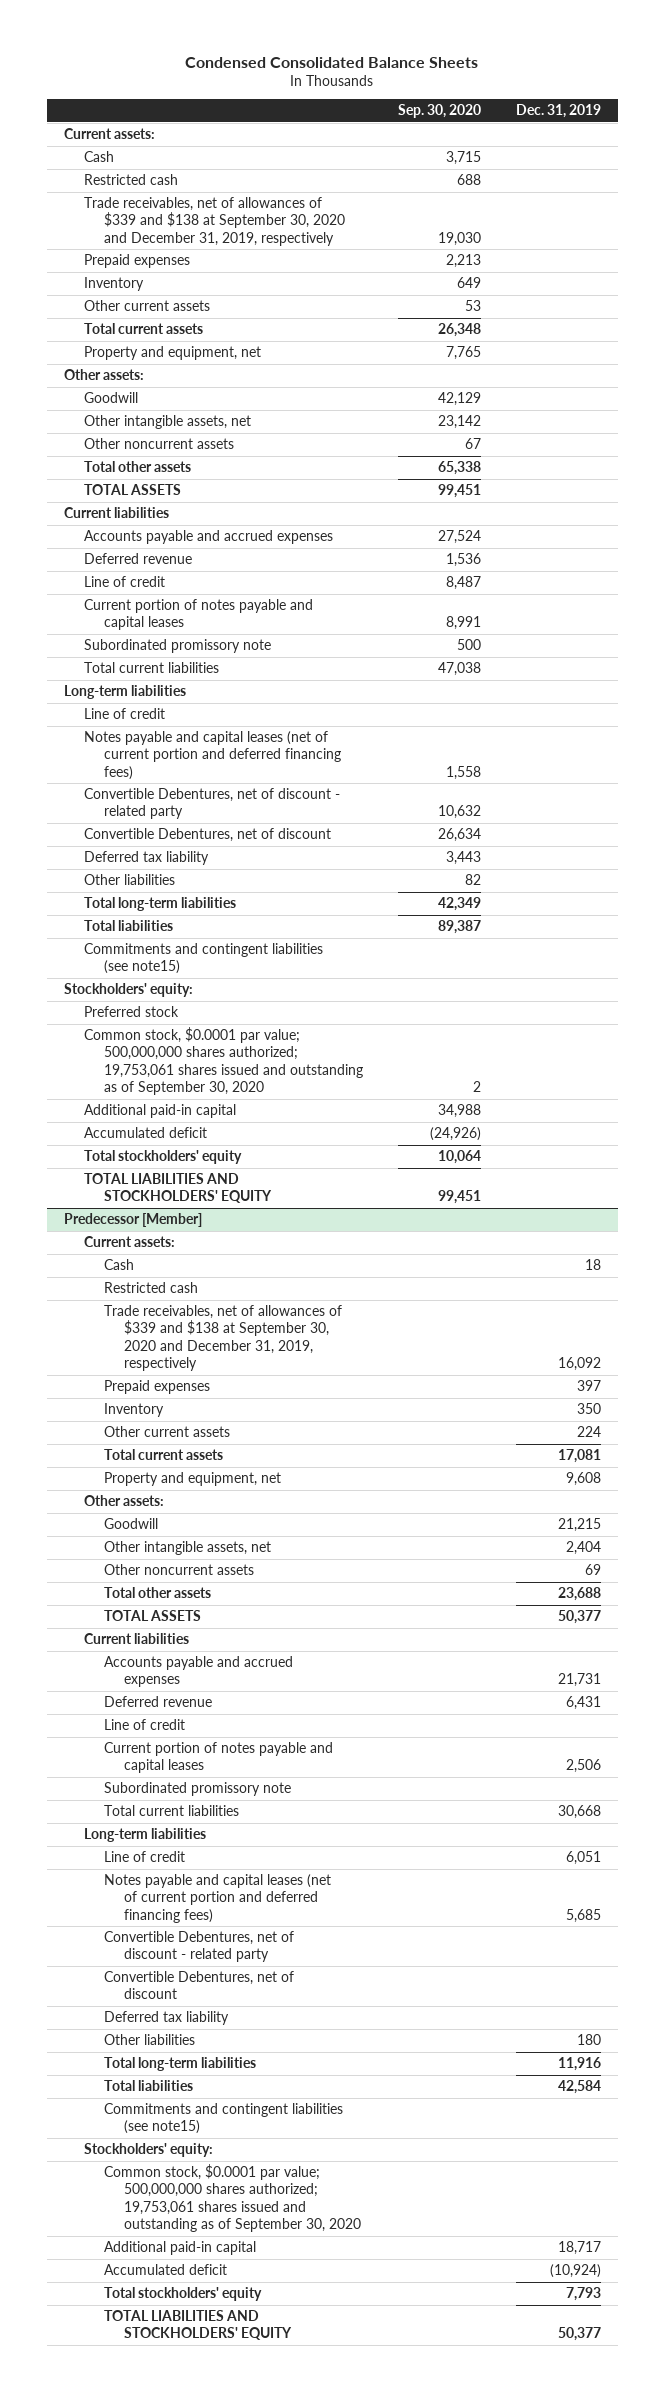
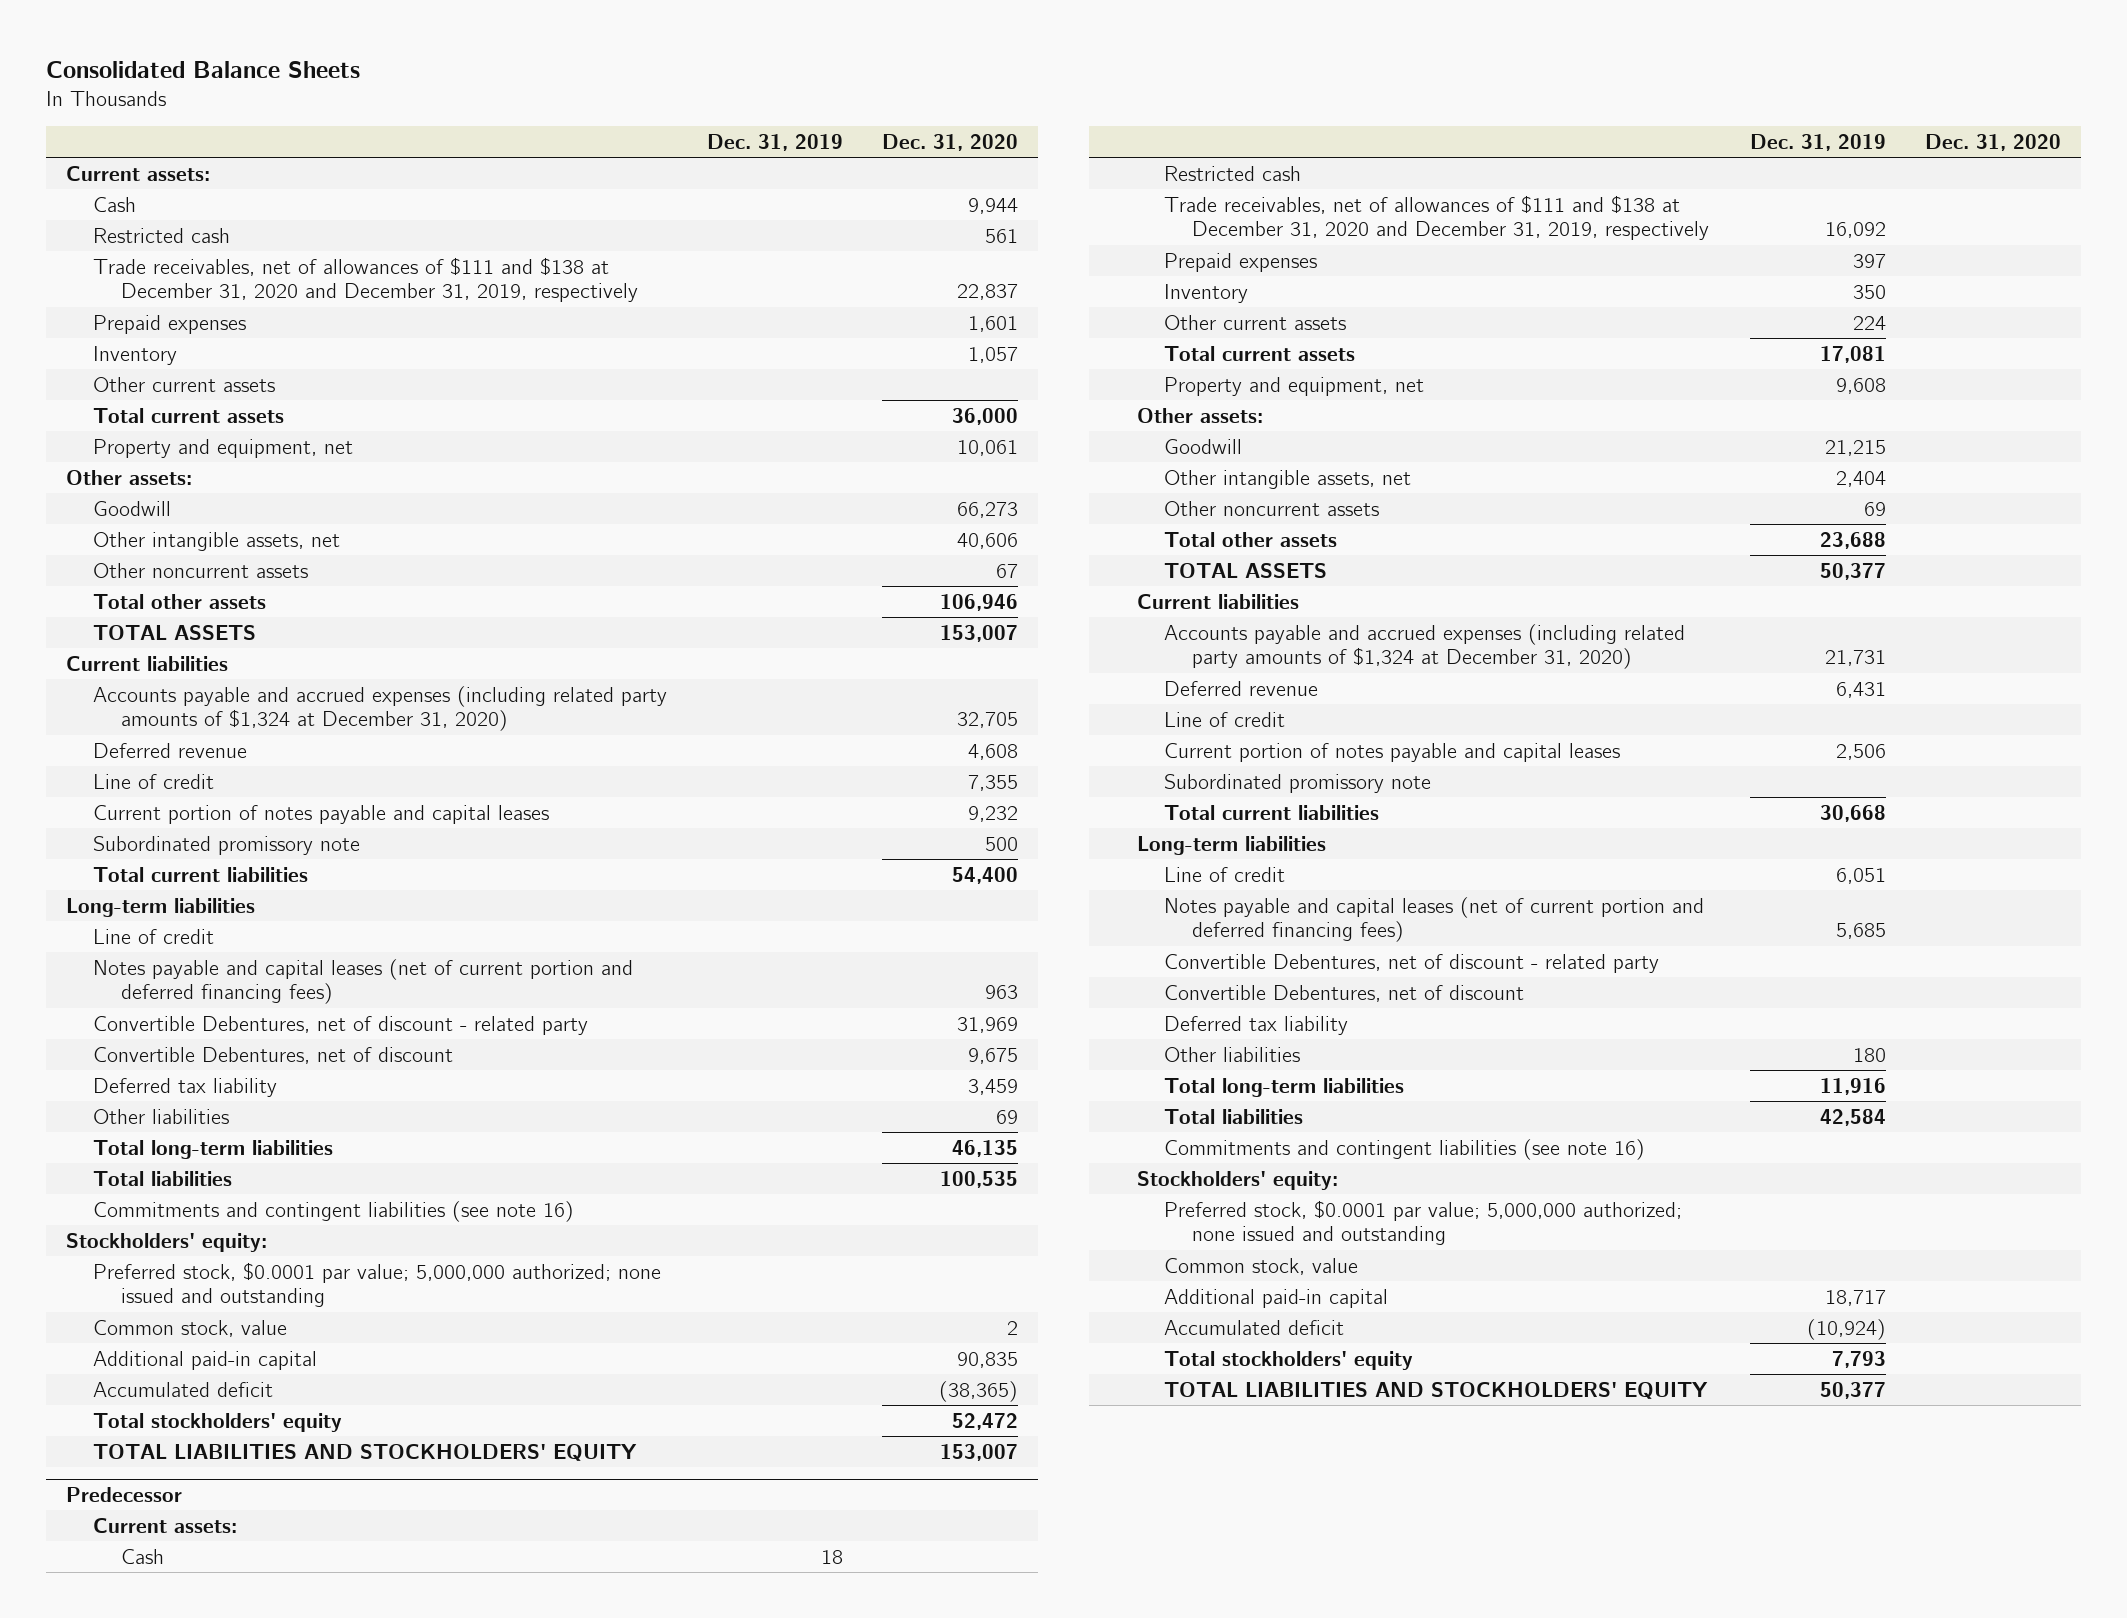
- Condensed Consolidated Balance Sheets
+ Consolidated Balance Sheets
- | Sep. 30, 2020 | Dec. 31, 2019
+ | Dec. 31, 2019 | Dec. 31, 2020
- Trade receivables, net of allowances of $339 and $138 at September 30, 2020 and December 31, 2019, respectively | 19,030 |
+ Trade receivables, net of allowances of $111 and $138 at December 31, 2020 and December 31, 2019, respectively | | 22,837
- Accounts payable and accrued expenses | 27,524 |
+ Accounts payable and accrued expenses (including related party amounts of $1,324 at December 31, 2020) | | 32,705
- Commitments and contingent liabilities (see note15)
+ Commitments and contingent liabilities (see note 16)
- Preferred stock
- Common stock, $0.0001 par value; 500,000,000 shares authorized; 19,753,061 shares issued and outstanding as of September 30, 2020 | 2 |
+ Preferred stock, $0.0001 par value; 5,000,000 authorized; none issued and outstanding
+ Common stock, value | | 2
- Predecessor [Member]
+ Predecessor
- Trade receivables, net of allowances of $339 and $138 at September 30, 2020 and December 31, 2019, respectively | | 16,092
+ Trade receivables, net of allowances of $111 and $138 at December 31, 2020 and December 31, 2019, respectively | 16,092 |
- Accounts payable and accrued expenses | | 21,731
+ Accounts payable and accrued expenses (including related party amounts of $1,324 at December 31, 2020) | 21,731 |
- Commitments and contingent liabilities (see note15)
+ Commitments and contingent liabilities (see note 16)
- Common stock, $0.0001 par value; 500,000,000 shares authorized; 19,753,061 shares issued and outstanding as of September 30, 2020
+ Preferred stock, $0.0001 par value; 5,000,000 authorized; none issued and outstanding
+ Common stock, value

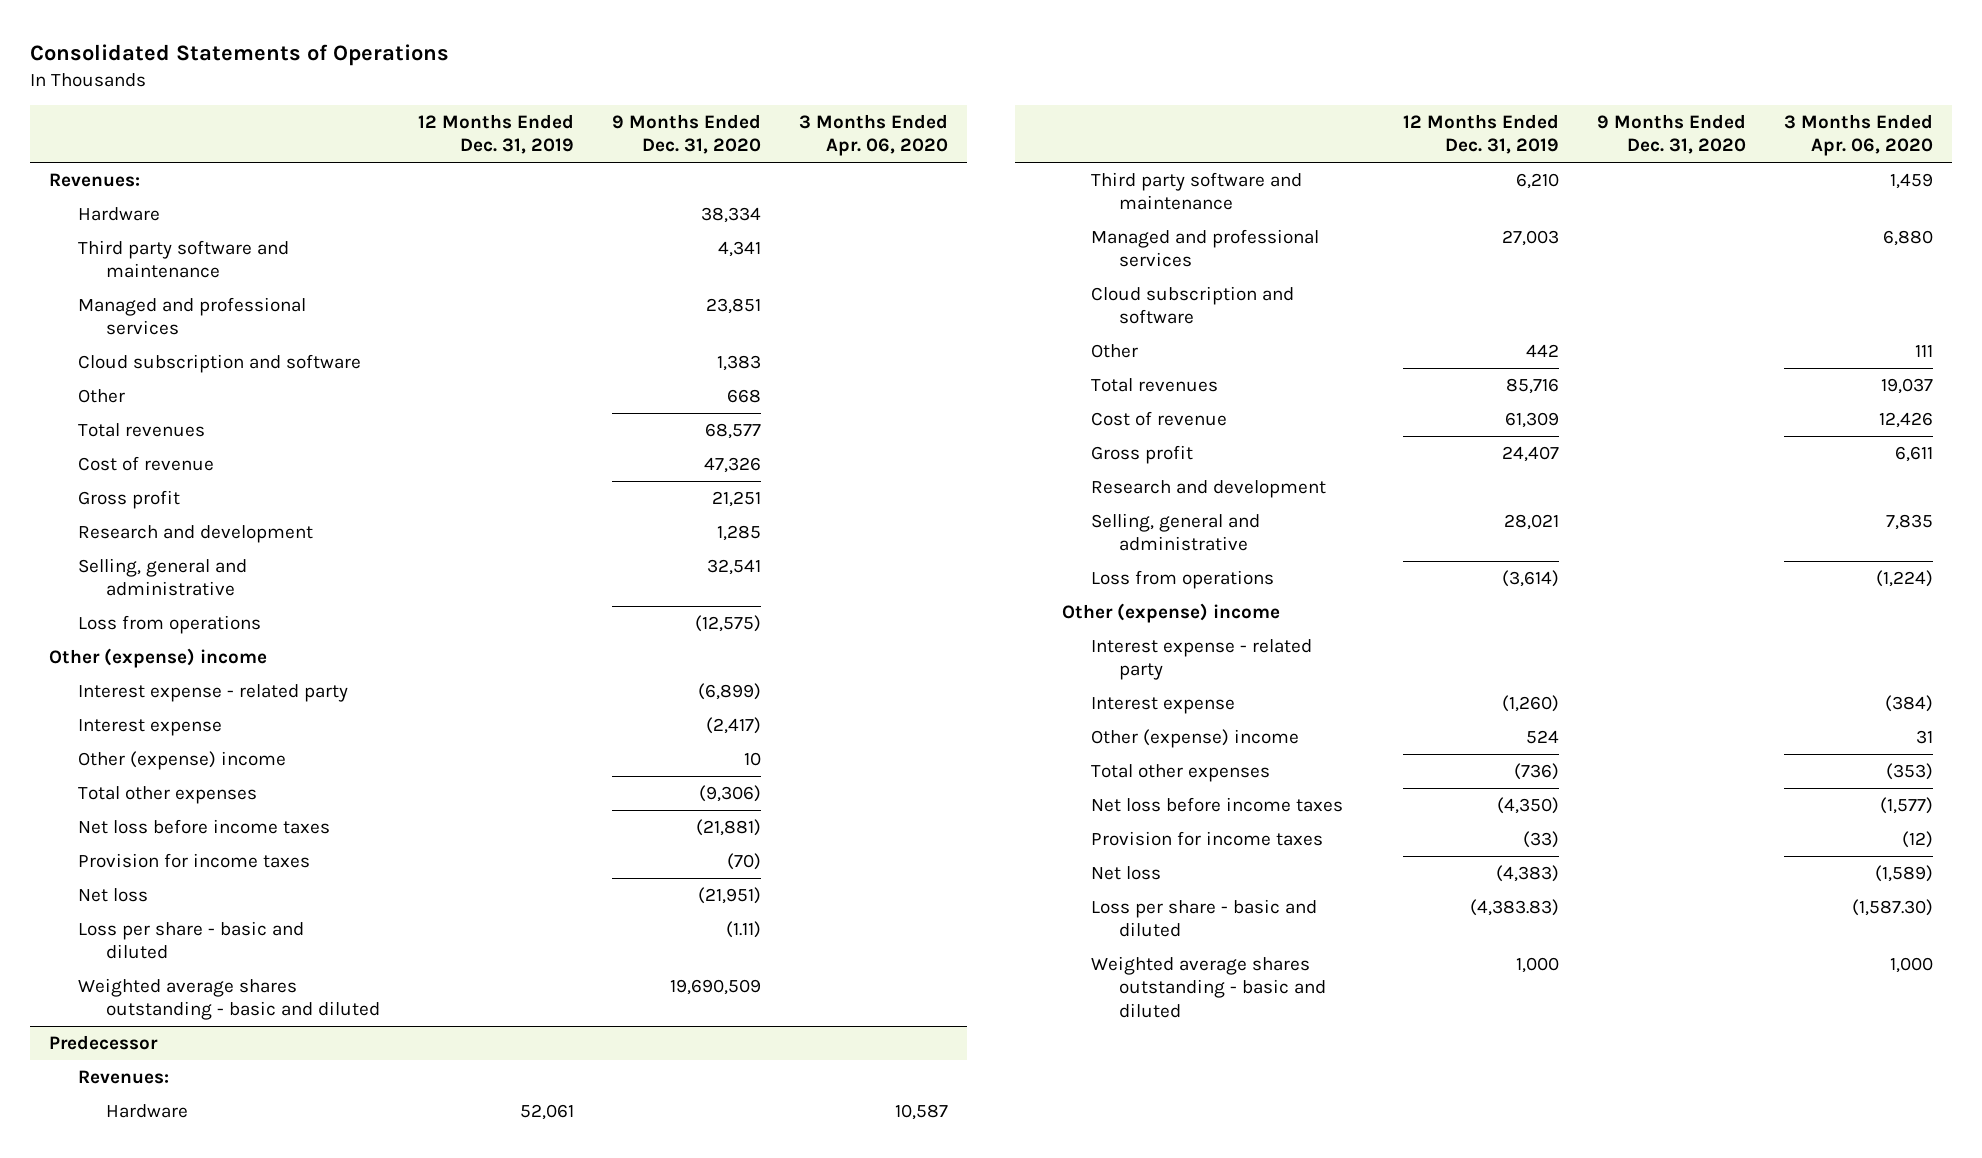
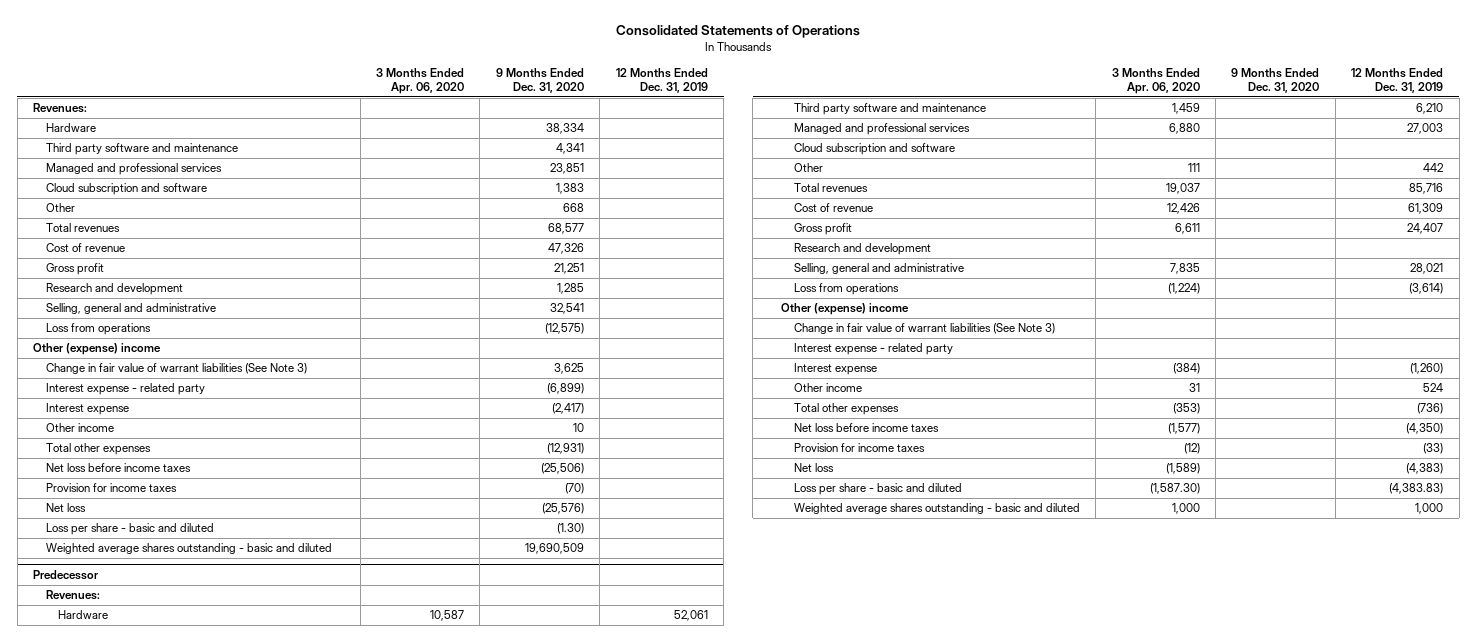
- | 12 Months Ended Dec. 31, 2019 | 9 Months Ended Dec. 31, 2020 | 3 Months Ended Apr. 06, 2020
+ | 3 Months Ended Apr. 06, 2020 | 9 Months Ended Dec. 31, 2020 | 12 Months Ended Dec. 31, 2019
+ Change in fair value of warrant liabilities (See Note 3) | | 3,625 |
- Other (expense) income | | 10 |
- Total other expenses | | (9,306) |
- Net loss before income taxes | | (21,881) |
+ Other income | | 10 |
+ Total other expenses | | (12,931) |
+ Net loss before income taxes | | (25,506) |
- Net loss | | (21,951) |
- Loss per share - basic and diluted | | (1.11) |
+ Net loss | | (25,576) |
+ Loss per share - basic and diluted | | (1.30) |
@ Predecessor
+ Change in fair value of warrant liabilities (See Note 3)
- Other (expense) income | 524 | | 31
+ Other income | 31 | | 524

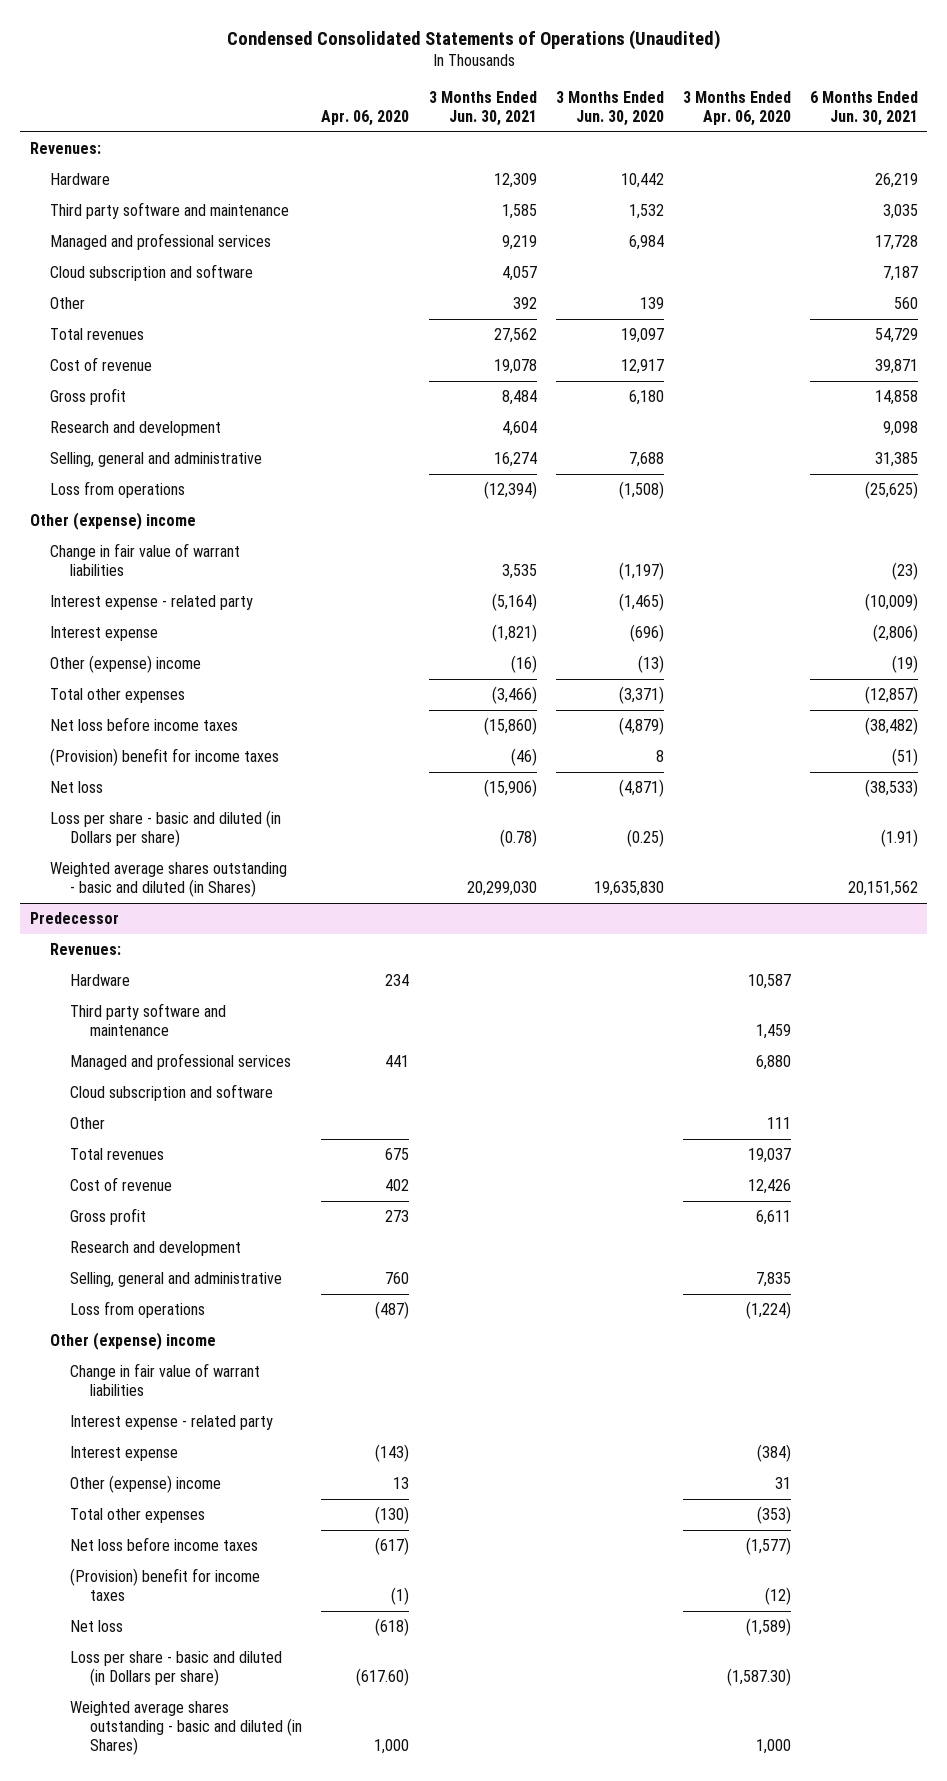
- Consolidated Statements of Operations
+ Condensed Consolidated Statements of Operations (Unaudited)
- | 3 Months Ended Apr. 06, 2020 | 9 Months Ended Dec. 31, 2020 | 12 Months Ended Dec. 31, 2019
+ | Apr. 06, 2020 | 3 Months Ended Jun. 30, 2021 | 3 Months Ended Jun. 30, 2020 | 3 Months Ended Apr. 06, 2020 | 6 Months Ended Jun. 30, 2021
- Change in fair value of warrant liabilities (See Note 3) | | 3,625 |
+ Change in fair value of warrant liabilities | | 3,535 | (1,197) | | (23)
- Other income | | 10 |
+ Other (expense) income | | (16) | (13) | | (19)
- Provision for income taxes | | (70) |
+ (Provision) benefit for income taxes | | (46) | 8 | | (51)
- Loss per share - basic and diluted | | (1.30) |
- Weighted average shares outstanding - basic and diluted | | 19,690,509 |
+ Loss per share - basic and diluted (in Dollars per share) | | (0.78) | (0.25) | | (1.91)
+ Weighted average shares outstanding - basic and diluted (in Shares) | | 20,299,030 | 19,635,830 | | 20,151,562
@ Predecessor
- Change in fair value of warrant liabilities (See Note 3)
+ Change in fair value of warrant liabilities
- Other income | 31 | | 524
+ Other (expense) income | 13 | | | 31 |
- Provision for income taxes | (12) | | (33)
+ (Provision) benefit for income taxes | (1) | | | (12) |
- Loss per share - basic and diluted | (1,587.30) | | (4,383.83)
- Weighted average shares outstanding - basic and diluted | 1,000 | | 1,000
+ Loss per share - basic and diluted (in Dollars per share) | (617.60) | | | (1,587.30) |
+ Weighted average shares outstanding - basic and diluted (in Shares) | 1,000 | | | 1,000 |

